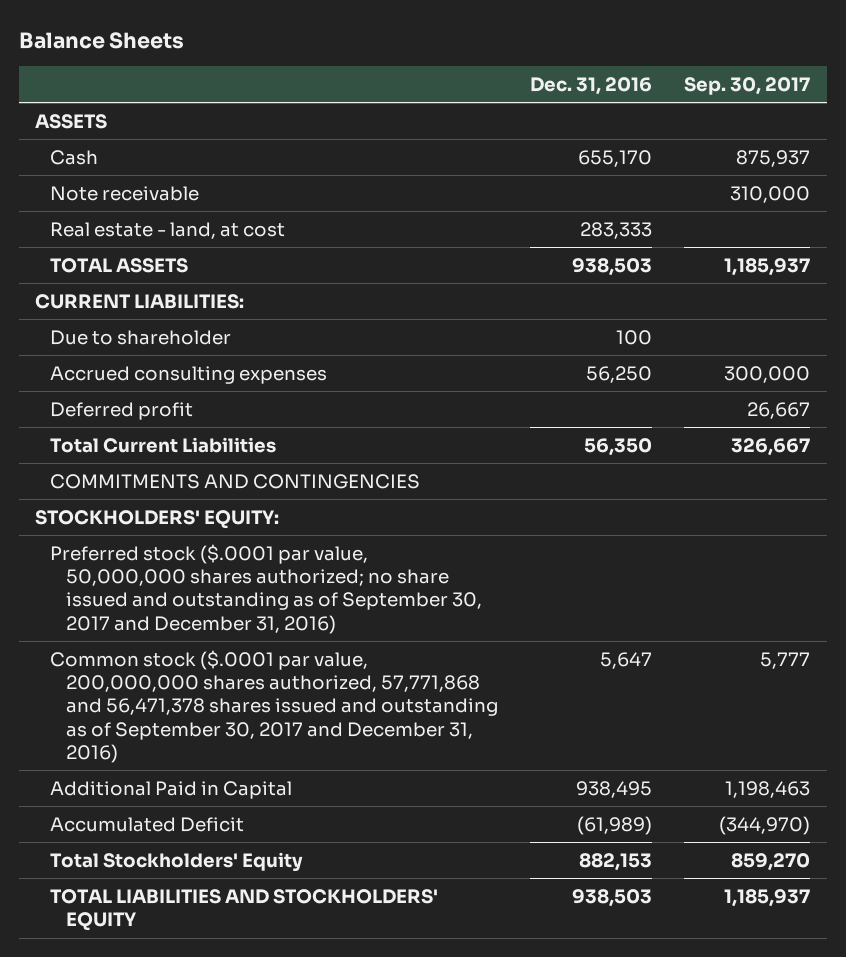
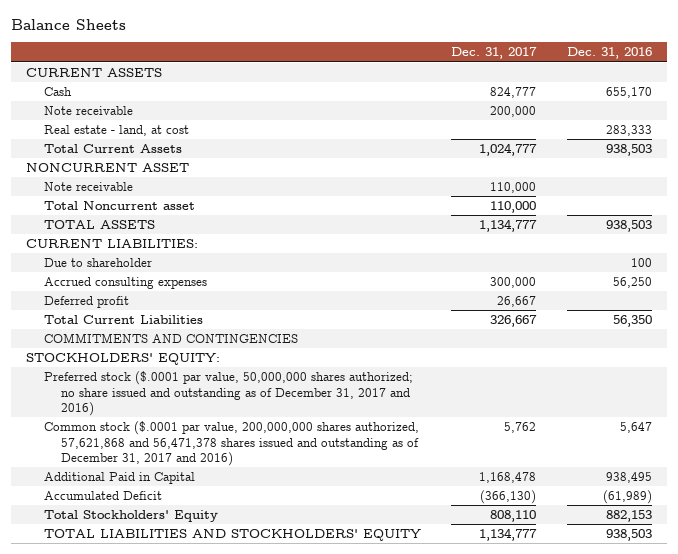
- | Dec. 31, 2016 | Sep. 30, 2017
+ | Dec. 31, 2017 | Dec. 31, 2016
- ASSETS
+ CURRENT ASSETS
+ Total Current Assets | 1,024,777 | 938,503
+ NONCURRENT ASSET
+ Note receivable | 110,000 |
+ Total Noncurrent asset | 110,000 |
- Preferred stock ($.0001 par value, 50,000,000 shares authorized; no share issued and outstanding as of September 30, 2017 and December 31, 2016)
- Common stock ($.0001 par value, 200,000,000 shares authorized, 57,771,868 and 56,471,378 shares issued and outstanding as of September 30, 2017 and December 31, 2016) | 5,647 | 5,777
+ Preferred stock ($.0001 par value, 50,000,000 shares authorized; no share issued and outstanding as of December 31, 2017 and 2016)
+ Common stock ($.0001 par value, 200,000,000 shares authorized, 57,621,868 and 56,471,378 shares issued and outstanding as of December 31, 2017 and 2016) | 5,762 | 5,647

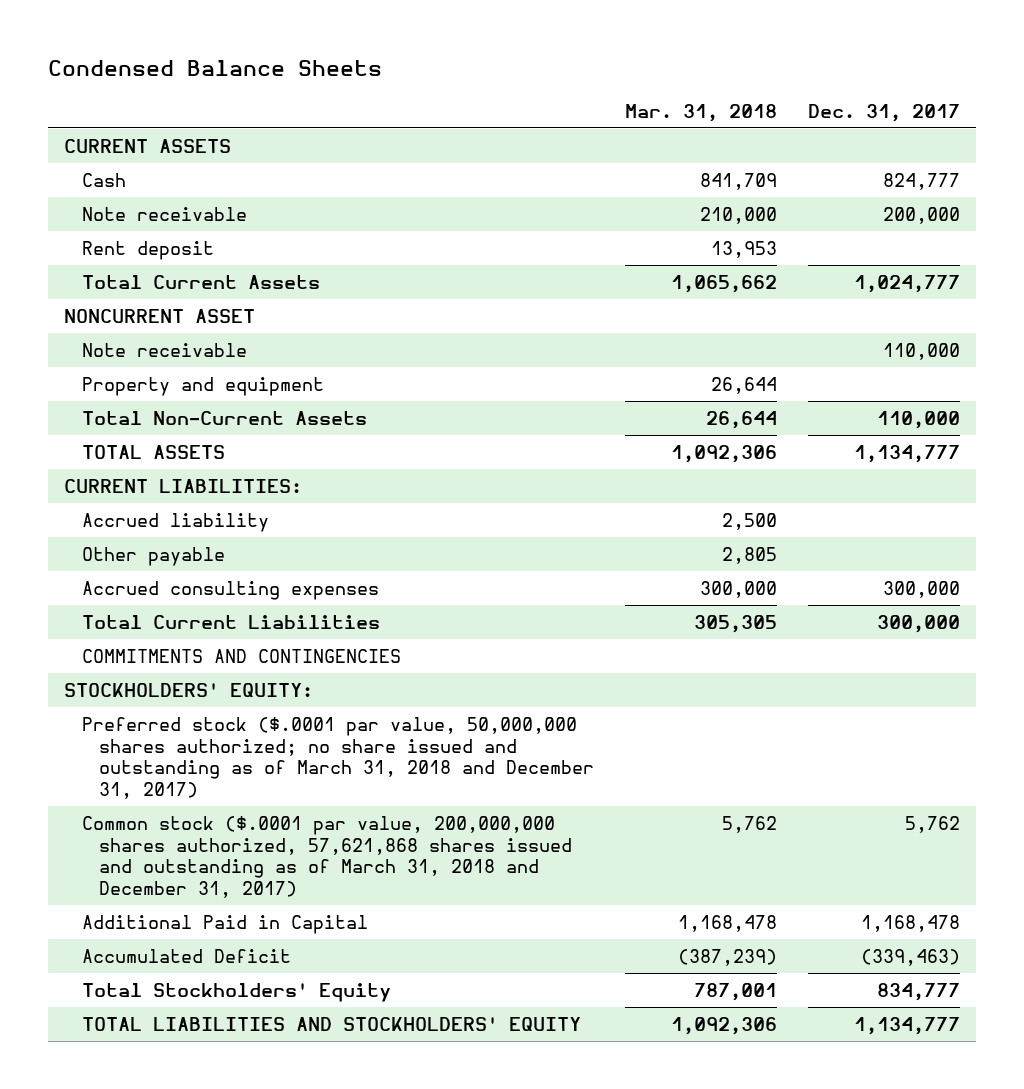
- Balance Sheets
+ Condensed Balance Sheets
- | Dec. 31, 2017 | Dec. 31, 2016
+ | Mar. 31, 2018 | Dec. 31, 2017
- Real estate - land, at cost | | 283,333
+ Rent deposit | 13,953 |
- Total Noncurrent asset | 110,000 |
+ Property and equipment | 26,644 |
+ Total Non-Current Assets | 26,644 | 110,000
- Due to shareholder | | 100
+ Accrued liability | 2,500 |
+ Other payable | 2,805 |
- Deferred profit | 26,667 |
- Total Current Liabilities | 326,667 | 56,350
+ Total Current Liabilities | 305,305 | 300,000
- Preferred stock ($.0001 par value, 50,000,000 shares authorized; no share issued and outstanding as of December 31, 2017 and 2016)
- Common stock ($.0001 par value, 200,000,000 shares authorized, 57,621,868 and 56,471,378 shares issued and outstanding as of December 31, 2017 and 2016) | 5,762 | 5,647
+ Preferred stock ($.0001 par value, 50,000,000 shares authorized; no share issued and outstanding as of March 31, 2018 and December 31, 2017)
+ Common stock ($.0001 par value, 200,000,000 shares authorized, 57,621,868 shares issued and outstanding as of March 31, 2018 and December 31, 2017) | 5,762 | 5,762
- Accumulated Deficit | (366,130) | (61,989)
- Total Stockholders' Equity | 808,110 | 882,153
+ Accumulated Deficit | (387,239) | (339,463)
+ Total Stockholders' Equity | 787,001 | 834,777

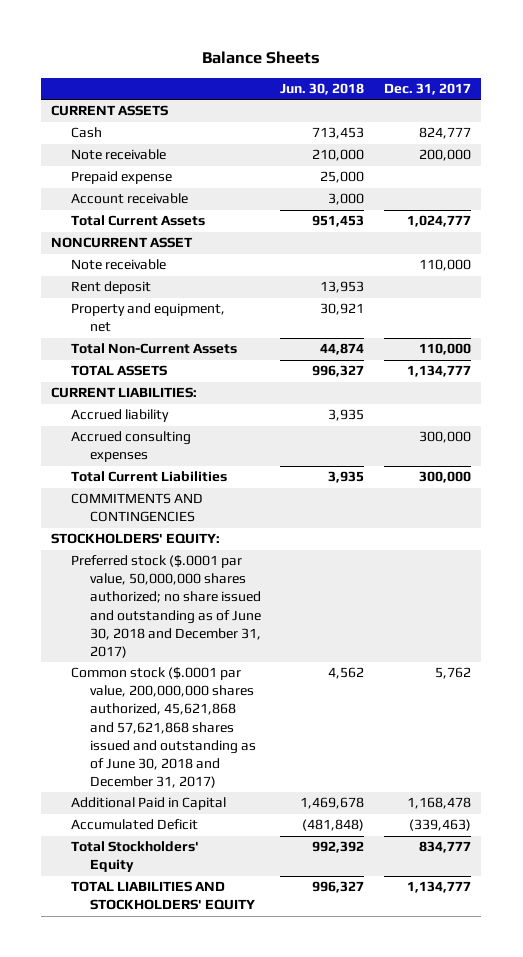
- Condensed Balance Sheets
+ Balance Sheets
- | Mar. 31, 2018 | Dec. 31, 2017
+ | Jun. 30, 2018 | Dec. 31, 2017
+ Prepaid expense | 25,000 |
+ Account receivable | 3,000 |
- Property and equipment | 26,644 |
moved down: Rent deposit | 13,953 |
+ Property and equipment, net | 30,921 |
- Other payable | 2,805 |
- Preferred stock ($.0001 par value, 50,000,000 shares authorized; no share issued and outstanding as of March 31, 2018 and December 31, 2017)
- Common stock ($.0001 par value, 200,000,000 shares authorized, 57,621,868 shares issued and outstanding as of March 31, 2018 and December 31, 2017) | 5,762 | 5,762
+ Preferred stock ($.0001 par value, 50,000,000 shares authorized; no share issued and outstanding as of June 30, 2018 and December 31, 2017)
+ Common stock ($.0001 par value, 200,000,000 shares authorized, 45,621,868 and 57,621,868 shares issued and outstanding as of June 30, 2018 and December 31, 2017) | 4,562 | 5,762

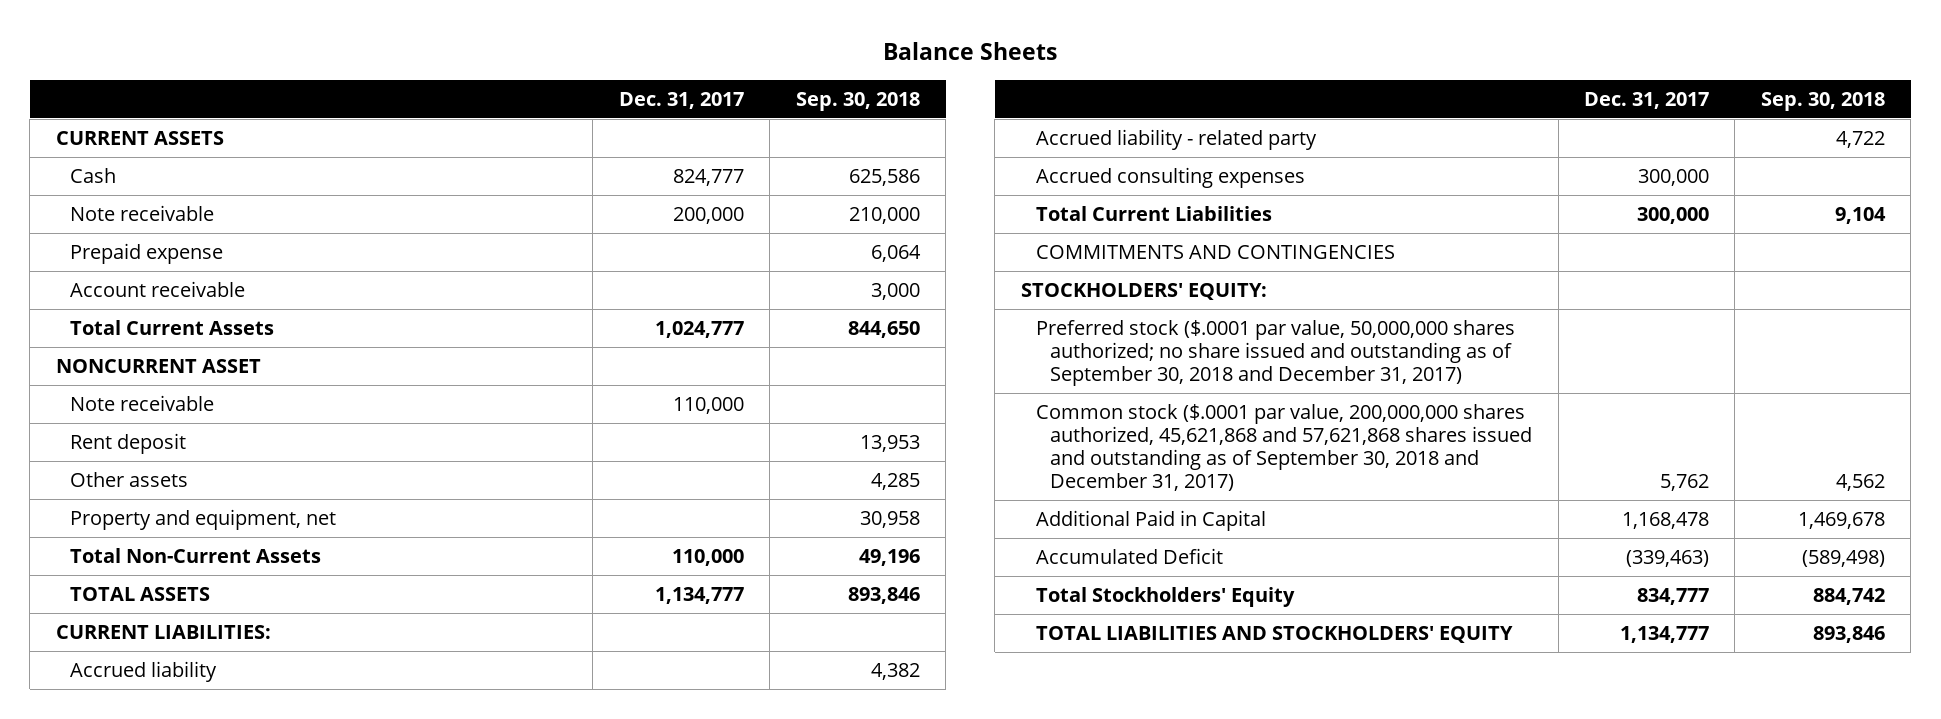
- | Jun. 30, 2018 | Dec. 31, 2017
+ | Dec. 31, 2017 | Sep. 30, 2018
+ Other assets | | 4,285
+ Accrued liability - related party | | 4,722
- Preferred stock ($.0001 par value, 50,000,000 shares authorized; no share issued and outstanding as of June 30, 2018 and December 31, 2017)
- Common stock ($.0001 par value, 200,000,000 shares authorized, 45,621,868 and 57,621,868 shares issued and outstanding as of June 30, 2018 and December 31, 2017) | 4,562 | 5,762
+ Preferred stock ($.0001 par value, 50,000,000 shares authorized; no share issued and outstanding as of September 30, 2018 and December 31, 2017)
+ Common stock ($.0001 par value, 200,000,000 shares authorized, 45,621,868 and 57,621,868 shares issued and outstanding as of September 30, 2018 and December 31, 2017) | 5,762 | 4,562

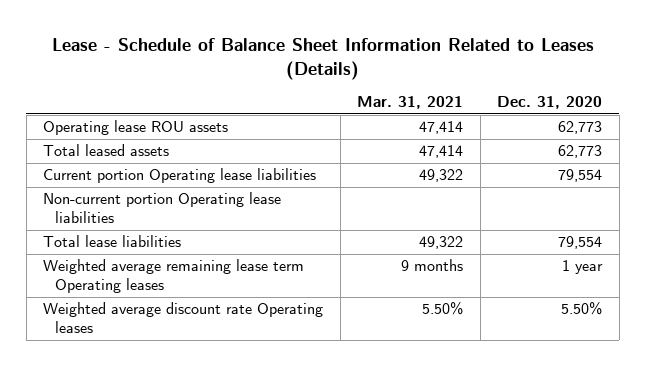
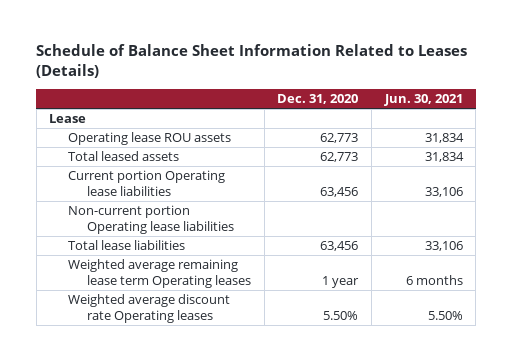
- Lease - Schedule of Balance Sheet Information Related to Leases (Details)
+ Schedule of Balance Sheet Information Related to Leases (Details)
- | Mar. 31, 2021 | Dec. 31, 2020
+ | Dec. 31, 2020 | Jun. 30, 2021
+ Lease
- Current portion Operating lease liabilities | 49,322 | 79,554
+ Current portion Operating lease liabilities | 63,456 | 33,106
- Total lease liabilities | 49,322 | 79,554
+ Total lease liabilities | 63,456 | 33,106

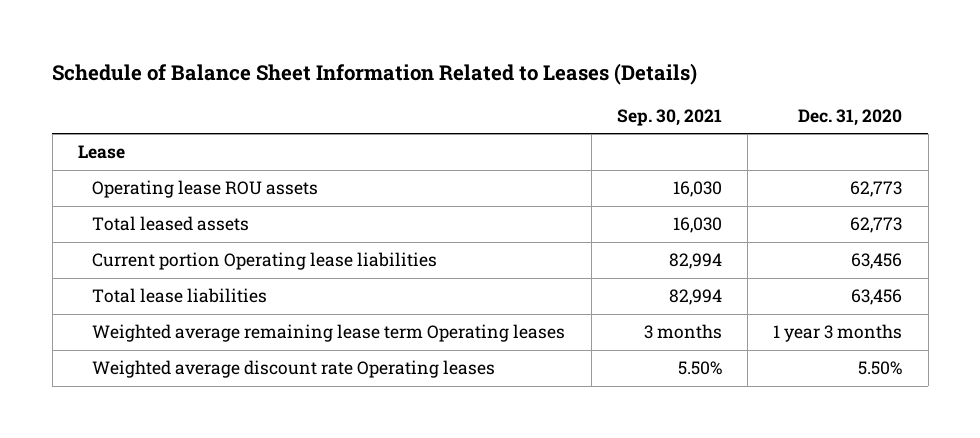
- | Dec. 31, 2020 | Jun. 30, 2021
+ | Sep. 30, 2021 | Dec. 31, 2020
- Non-current portion Operating lease liabilities
- Weighted average remaining lease term Operating leases | 1 year | 6 months
+ Weighted average remaining lease term Operating leases | 3 months | 1 year 3 months

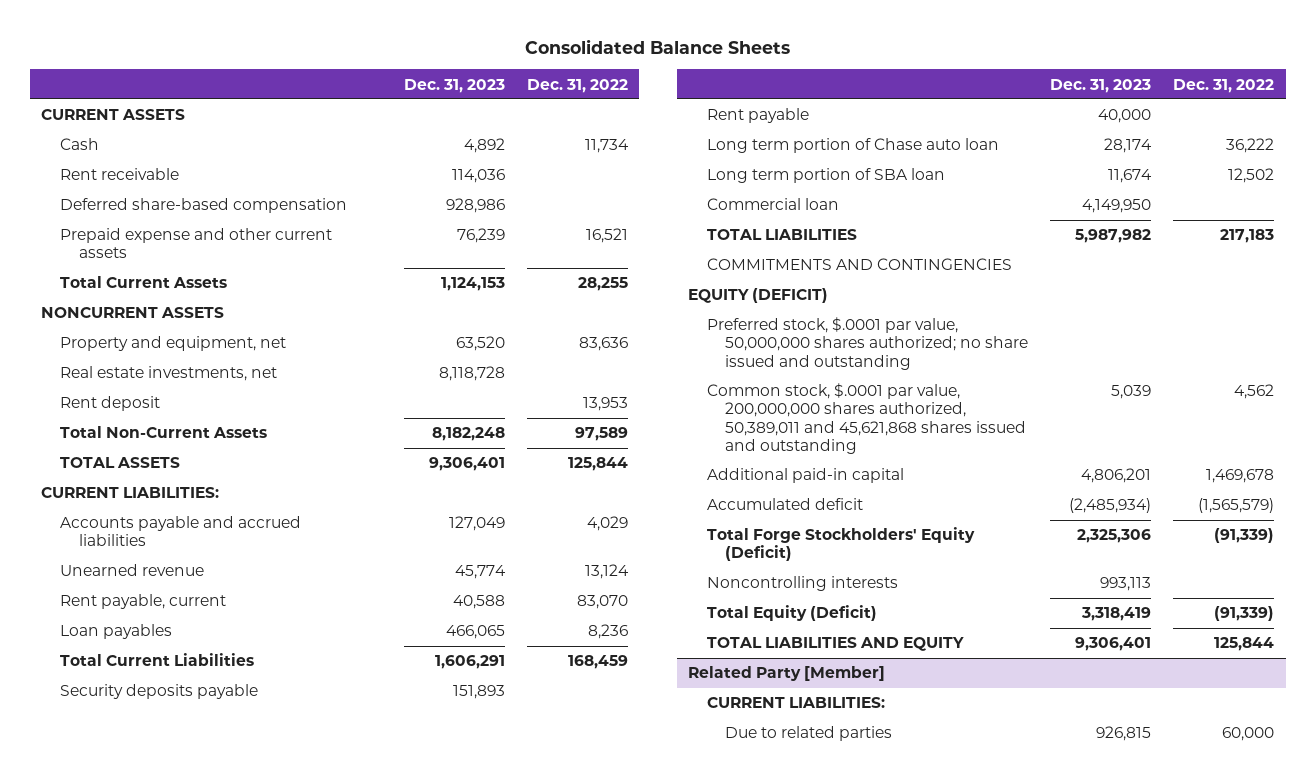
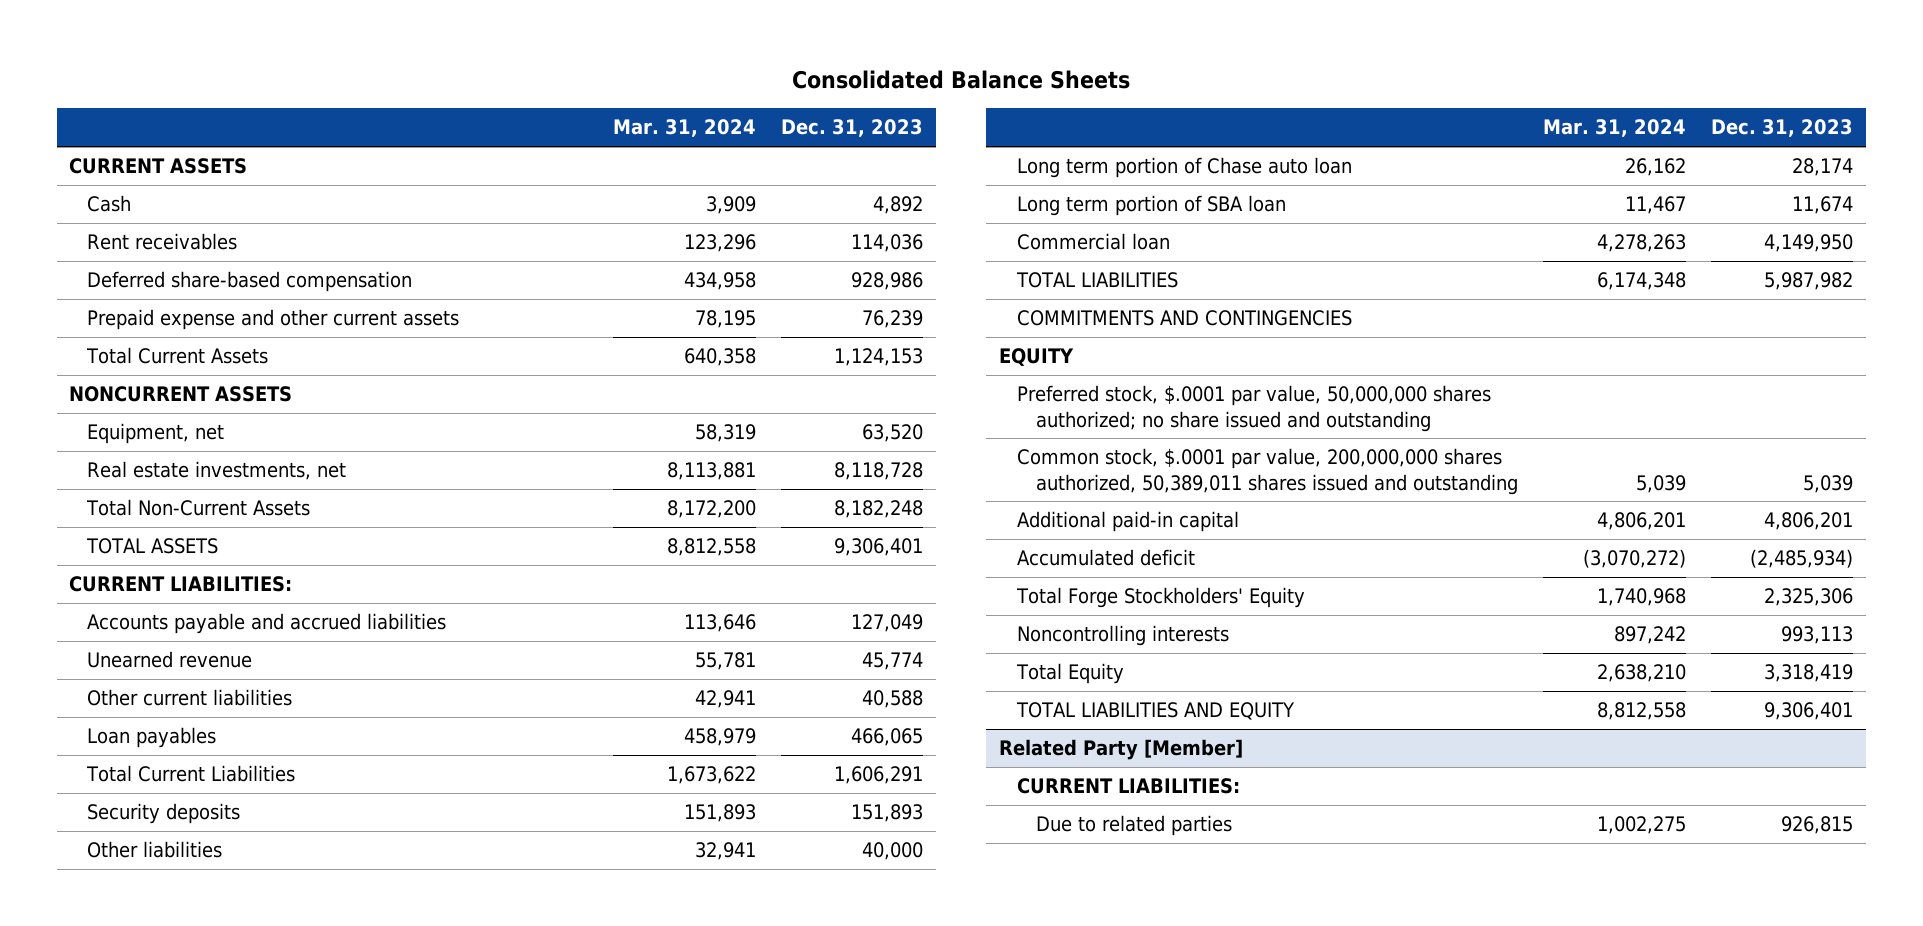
- | Dec. 31, 2023 | Dec. 31, 2022
+ | Mar. 31, 2024 | Dec. 31, 2023
- Rent receivable | 114,036 |
+ Rent receivables | 123,296 | 114,036
- Property and equipment, net | 63,520 | 83,636
+ Equipment, net | 58,319 | 63,520
- Rent deposit | | 13,953
- Rent payable, current | 40,588 | 83,070
+ Other current liabilities | 42,941 | 40,588
- Security deposits payable | 151,893 |
- Rent payable | 40,000 |
+ Security deposits | 151,893 | 151,893
+ Other liabilities | 32,941 | 40,000
- EQUITY (DEFICIT)
+ EQUITY
- Common stock, $.0001 par value, 200,000,000 shares authorized, 50,389,011 and 45,621,868 shares issued and outstanding | 5,039 | 4,562
+ Common stock, $.0001 par value, 200,000,000 shares authorized, 50,389,011 shares issued and outstanding | 5,039 | 5,039
- Total Forge Stockholders' Equity (Deficit) | 2,325,306 | (91,339)
+ Total Forge Stockholders' Equity | 1,740,968 | 2,325,306
- Total Equity (Deficit) | 3,318,419 | (91,339)
+ Total Equity | 2,638,210 | 3,318,419

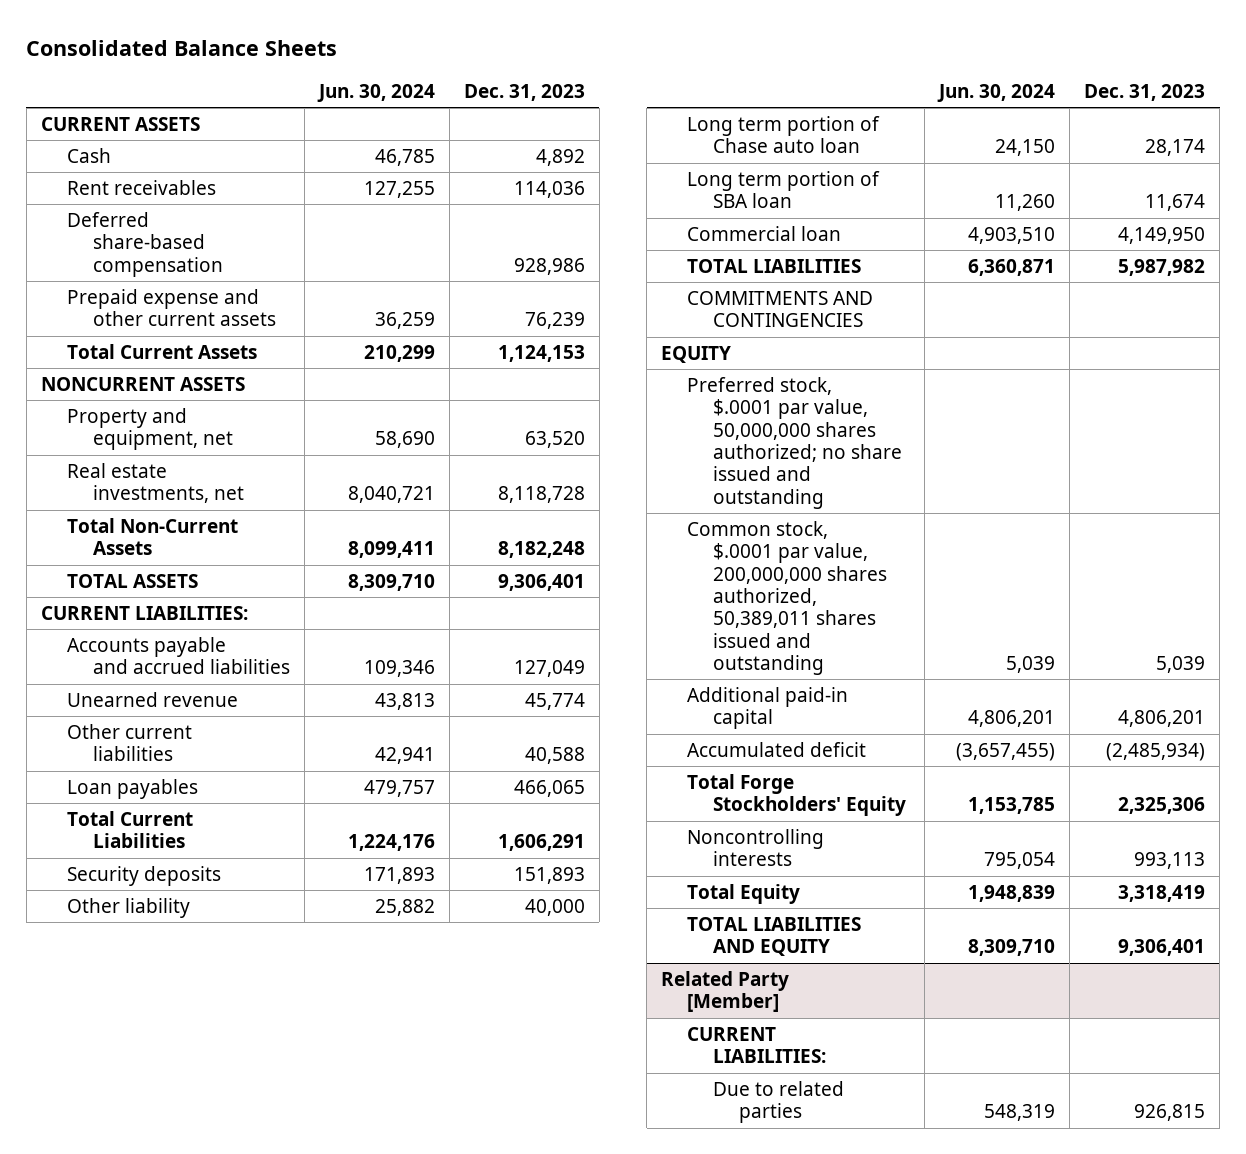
- | Mar. 31, 2024 | Dec. 31, 2023
+ | Jun. 30, 2024 | Dec. 31, 2023
- Equipment, net | 58,319 | 63,520
+ Property and equipment, net | 58,690 | 63,520
- Other liabilities | 32,941 | 40,000
+ Other liability | 25,882 | 40,000

